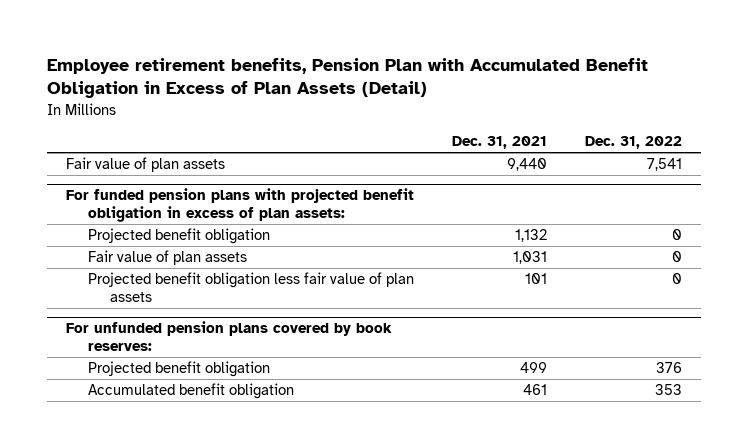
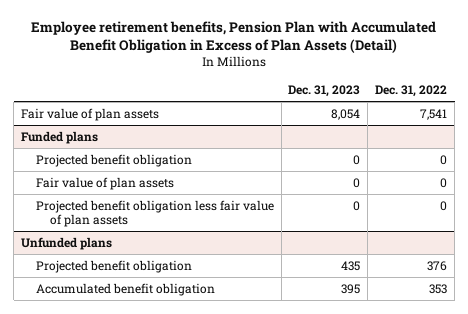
- | Dec. 31, 2021 | Dec. 31, 2022
+ | Dec. 31, 2023 | Dec. 31, 2022
- For funded pension plans with projected benefit obligation in excess of plan assets:
+ Funded plans
- For unfunded pension plans covered by book reserves:
+ Unfunded plans

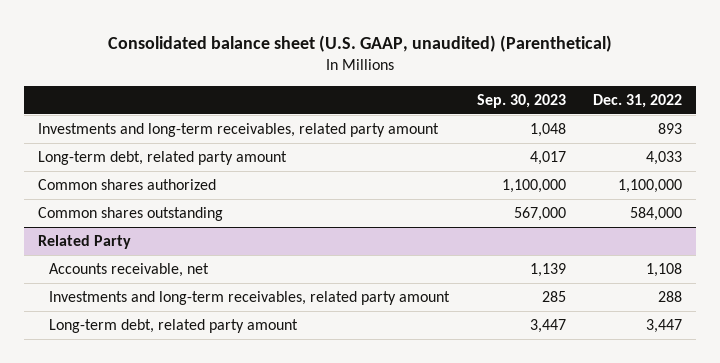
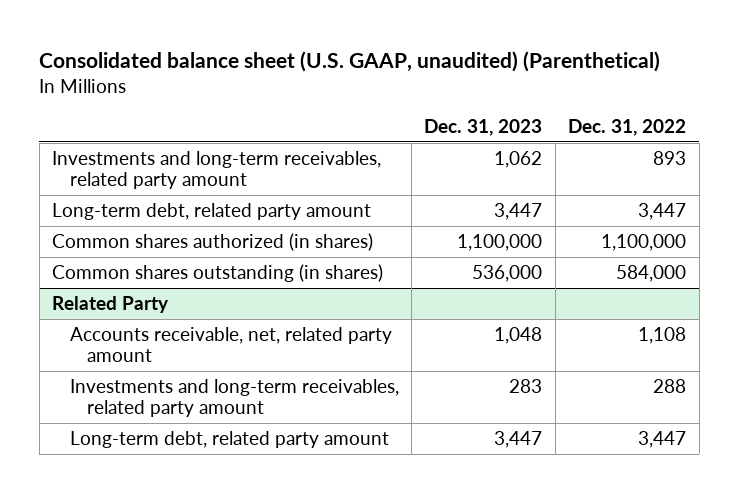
- | Sep. 30, 2023 | Dec. 31, 2022
+ | Dec. 31, 2023 | Dec. 31, 2022
- Long-term debt, related party amount | 4,017 | 4,033
- Common shares authorized | 1,100,000 | 1,100,000
- Common shares outstanding | 567,000 | 584,000
+ Long-term debt, related party amount | 3,447 | 3,447
+ Common shares authorized (in shares) | 1,100,000 | 1,100,000
+ Common shares outstanding (in shares) | 536,000 | 584,000
@ Related Party
- Accounts receivable, net | 1,139 | 1,108
+ Accounts receivable, net, related party amount | 1,048 | 1,108

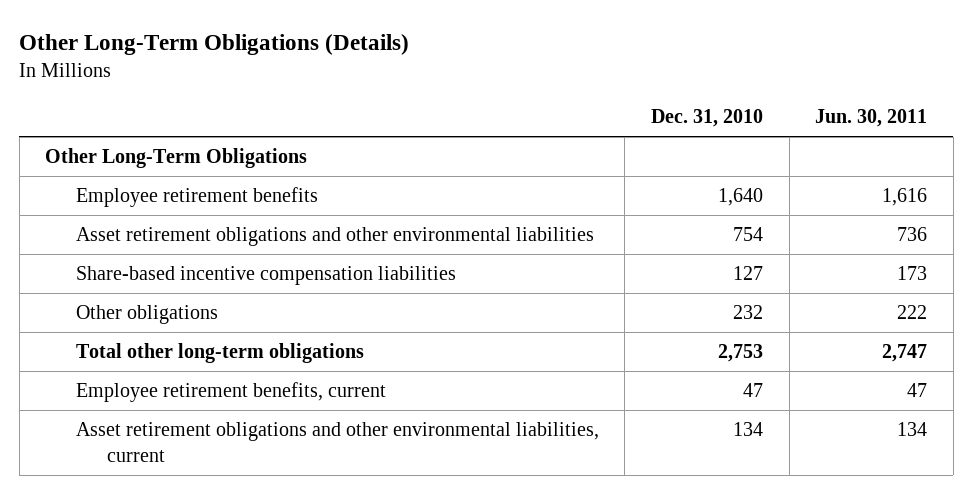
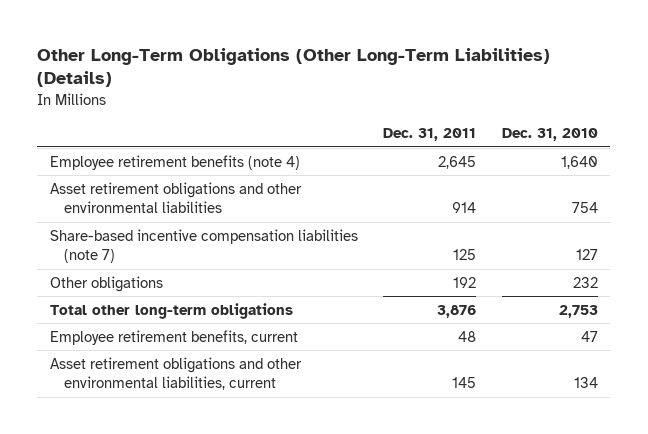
- Other Long-Term Obligations (Details)
+ Other Long-Term Obligations (Other Long-Term Liabilities) (Details)
- | Dec. 31, 2010 | Jun. 30, 2011
+ | Dec. 31, 2011 | Dec. 31, 2010
- Other Long-Term Obligations
- Employee retirement benefits | 1,640 | 1,616
+ Employee retirement benefits (note 4) | 2,645 | 1,640
- Share-based incentive compensation liabilities | 127 | 173
+ Share-based incentive compensation liabilities (note 7) | 125 | 127

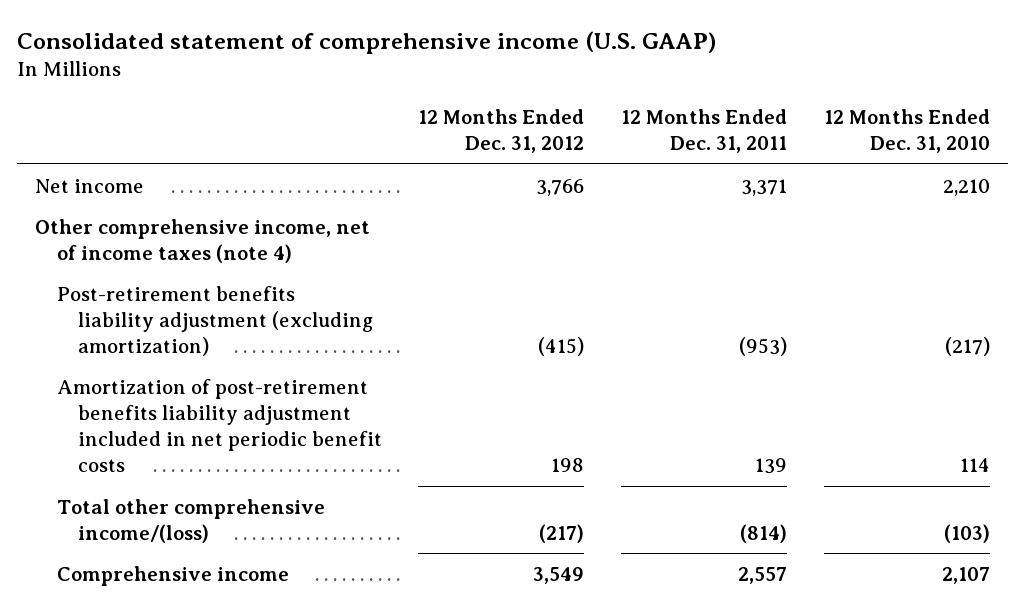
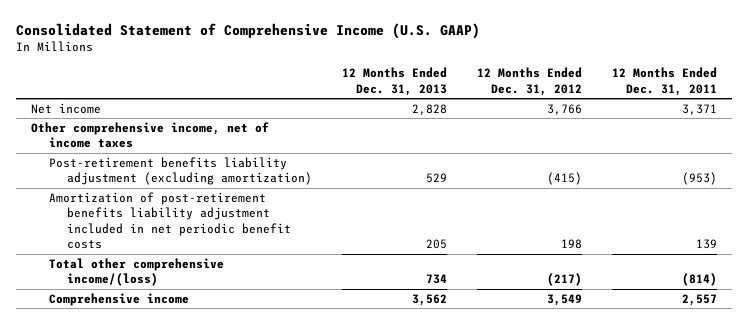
- Consolidated statement of comprehensive income (U.S. GAAP)
+ Consolidated Statement of Comprehensive Income (U.S. GAAP)
- | 12 Months Ended Dec. 31, 2012 | 12 Months Ended Dec. 31, 2011 | 12 Months Ended Dec. 31, 2010
+ | 12 Months Ended Dec. 31, 2013 | 12 Months Ended Dec. 31, 2012 | 12 Months Ended Dec. 31, 2011
- Other comprehensive income, net of income taxes (note 4)
+ Other comprehensive income, net of income taxes

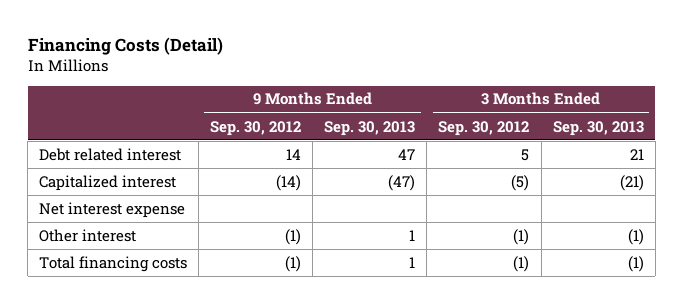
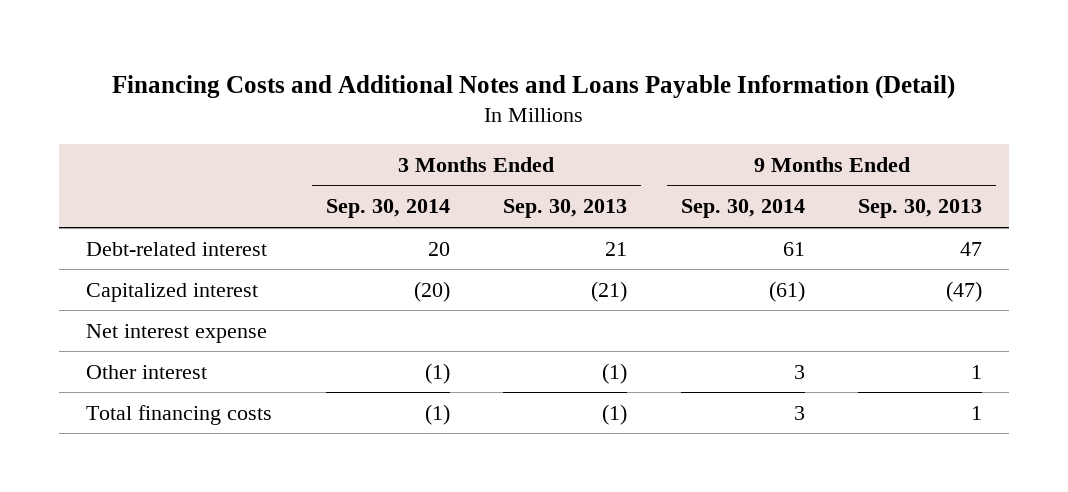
- Financing Costs (Detail)
+ Financing Costs and Additional Notes and Loans Payable Information (Detail)
- | 9 Months Ended Sep. 30, 2012 | 9 Months Ended Sep. 30, 2013 | 3 Months Ended Sep. 30, 2012 | 3 Months Ended Sep. 30, 2013
+ | 3 Months Ended Sep. 30, 2014 | 3 Months Ended Sep. 30, 2013 | 9 Months Ended Sep. 30, 2014 | 9 Months Ended Sep. 30, 2013
- Debt related interest | 14 | 47 | 5 | 21
+ Debt-related interest | 20 | 21 | 61 | 47

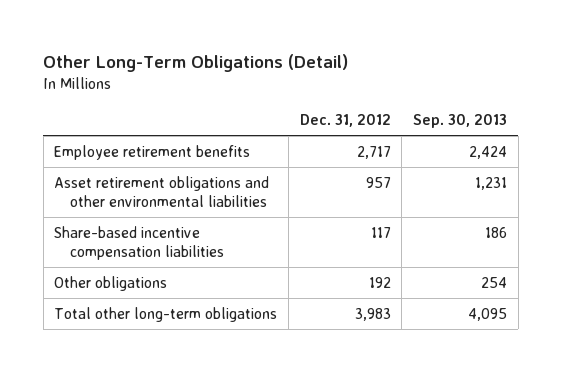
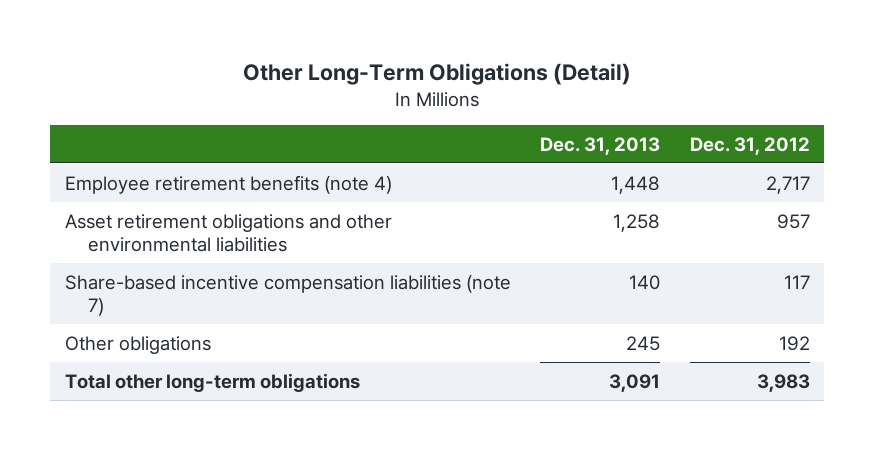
- | Dec. 31, 2012 | Sep. 30, 2013
+ | Dec. 31, 2013 | Dec. 31, 2012
- Employee retirement benefits | 2,717 | 2,424
+ Employee retirement benefits (note 4) | 1,448 | 2,717
- Share-based incentive compensation liabilities | 117 | 186
+ Share-based incentive compensation liabilities (note 7) | 140 | 117

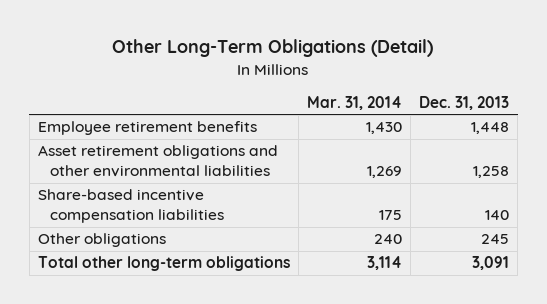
- | Dec. 31, 2013 | Dec. 31, 2012
+ | Mar. 31, 2014 | Dec. 31, 2013
- Employee retirement benefits (note 4) | 1,448 | 2,717
+ Employee retirement benefits | 1,430 | 1,448
- Share-based incentive compensation liabilities (note 7) | 140 | 117
+ Share-based incentive compensation liabilities | 175 | 140

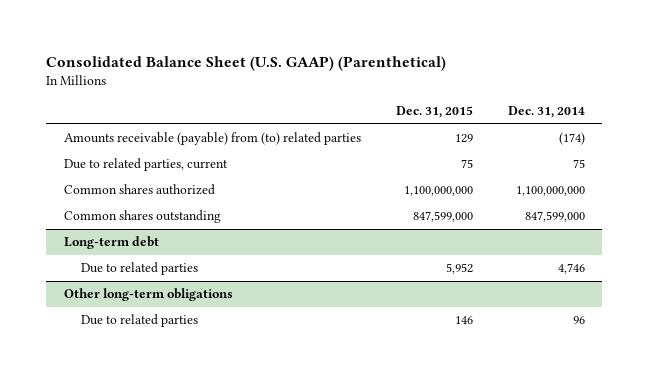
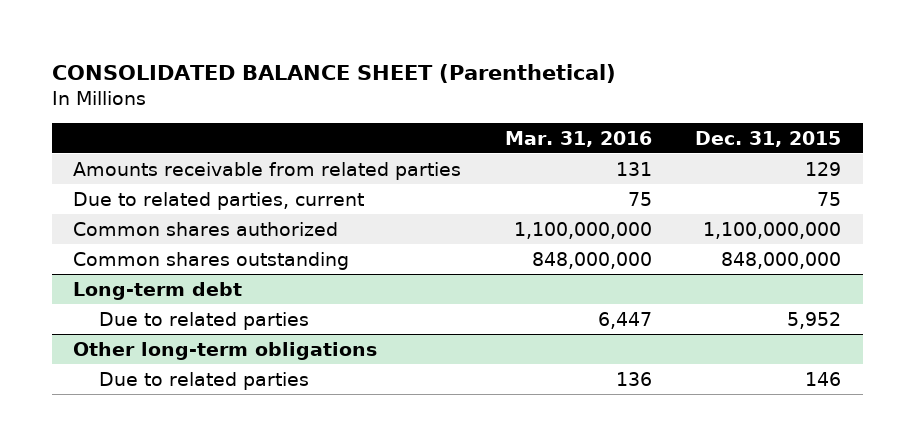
- Consolidated Balance Sheet (U.S. GAAP) (Parenthetical)
+ CONSOLIDATED BALANCE SHEET (Parenthetical)
- | Dec. 31, 2015 | Dec. 31, 2014
+ | Mar. 31, 2016 | Dec. 31, 2015
- Amounts receivable (payable) from (to) related parties | 129 | (174)
+ Amounts receivable from related parties | 131 | 129
- Common shares outstanding | 847,599,000 | 847,599,000
+ Common shares outstanding | 848,000,000 | 848,000,000

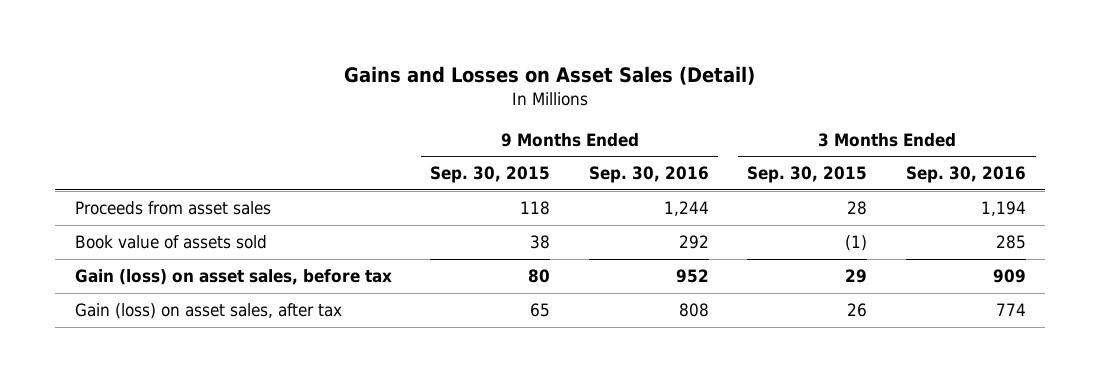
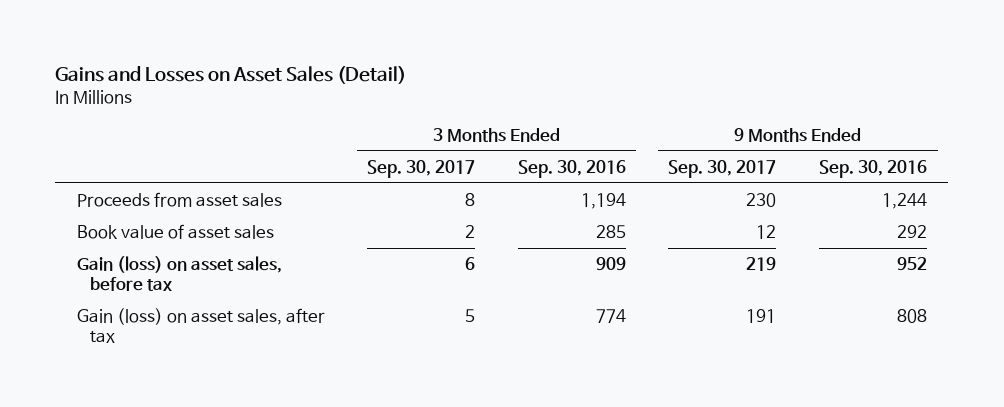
- | 9 Months Ended Sep. 30, 2015 | 9 Months Ended Sep. 30, 2016 | 3 Months Ended Sep. 30, 2015 | 3 Months Ended Sep. 30, 2016
+ | 3 Months Ended Sep. 30, 2017 | 3 Months Ended Sep. 30, 2016 | 9 Months Ended Sep. 30, 2017 | 9 Months Ended Sep. 30, 2016
- Book value of assets sold | 38 | 292 | (1) | 285
+ Book value of asset sales | 2 | 285 | 12 | 292

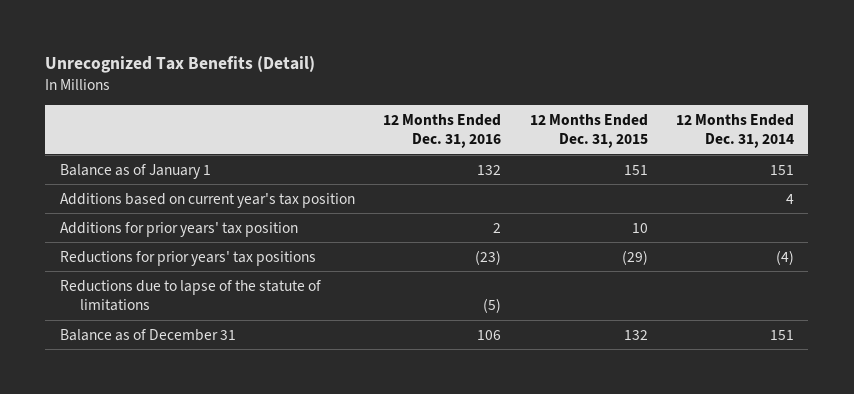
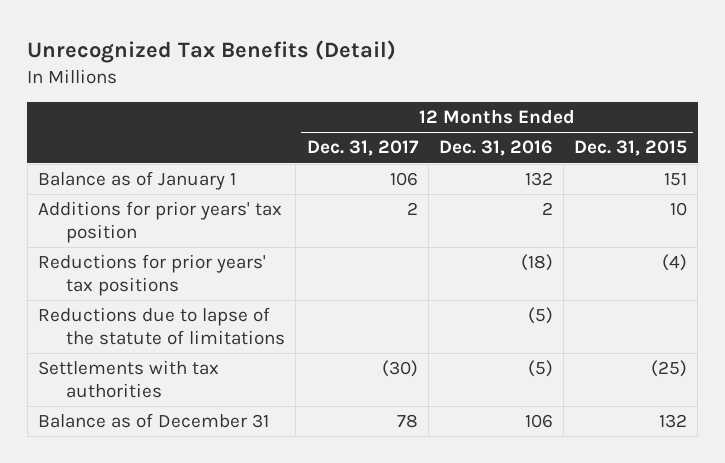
- | 12 Months Ended Dec. 31, 2016 | 12 Months Ended Dec. 31, 2015 | 12 Months Ended Dec. 31, 2014
+ | 12 Months Ended Dec. 31, 2017 | 12 Months Ended Dec. 31, 2016 | 12 Months Ended Dec. 31, 2015
- Additions based on current year's tax position | | | 4
- Reductions for prior years' tax positions | (23) | (29) | (4)
+ Reductions for prior years' tax positions | | (18) | (4)
+ Settlements with tax authorities | (30) | (5) | (25)

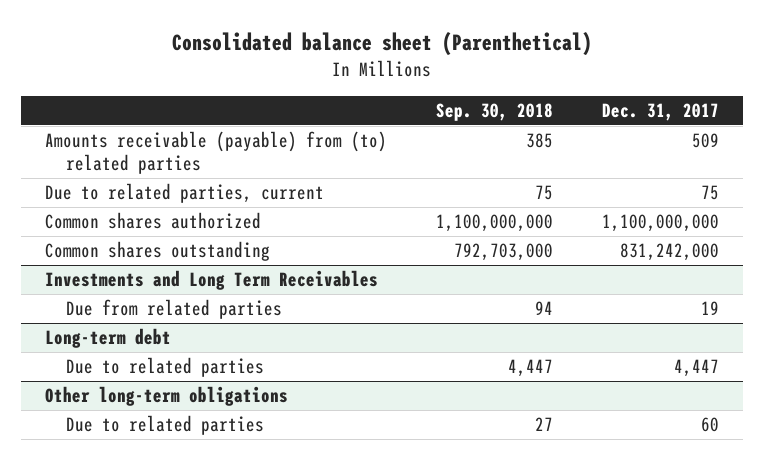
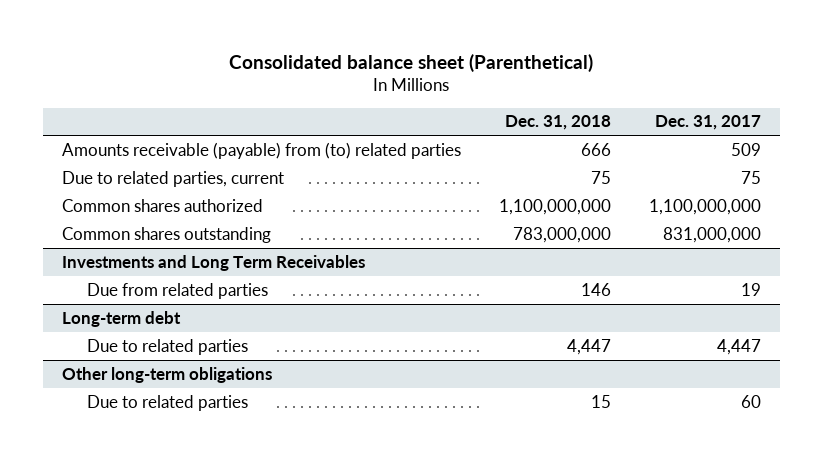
- | Sep. 30, 2018 | Dec. 31, 2017
+ | Dec. 31, 2018 | Dec. 31, 2017
- Common shares outstanding | 792,703,000 | 831,242,000
+ Common shares outstanding | 783,000,000 | 831,000,000

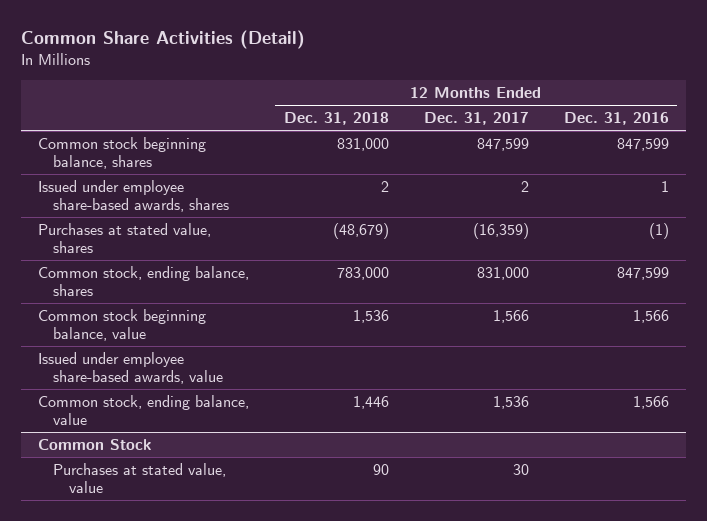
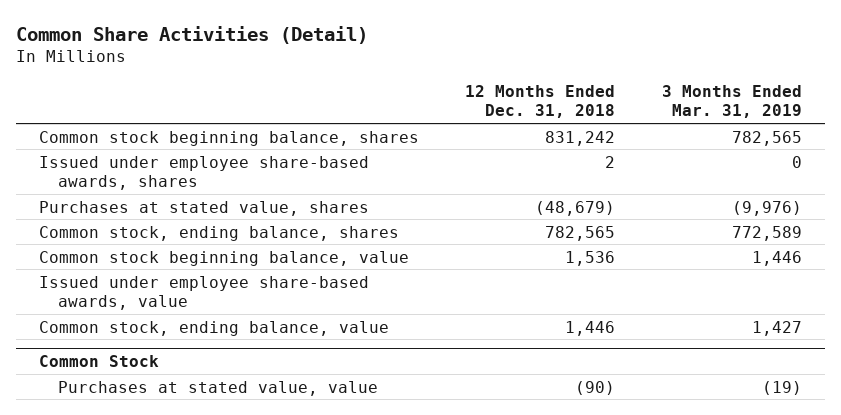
- | 12 Months Ended Dec. 31, 2018 | 12 Months Ended Dec. 31, 2017 | 12 Months Ended Dec. 31, 2016
+ | 12 Months Ended Dec. 31, 2018 | 3 Months Ended Mar. 31, 2019
- Common stock beginning balance, shares | 831,000 | 847,599 | 847,599
+ Common stock beginning balance, shares | 831,242 | 782,565
- Common stock, ending balance, shares | 783,000 | 831,000 | 847,599
+ Common stock, ending balance, shares | 782,565 | 772,589
@ Common Stock
- Purchases at stated value, value | 90 | 30 |
+ Purchases at stated value, value | (90) | (19)

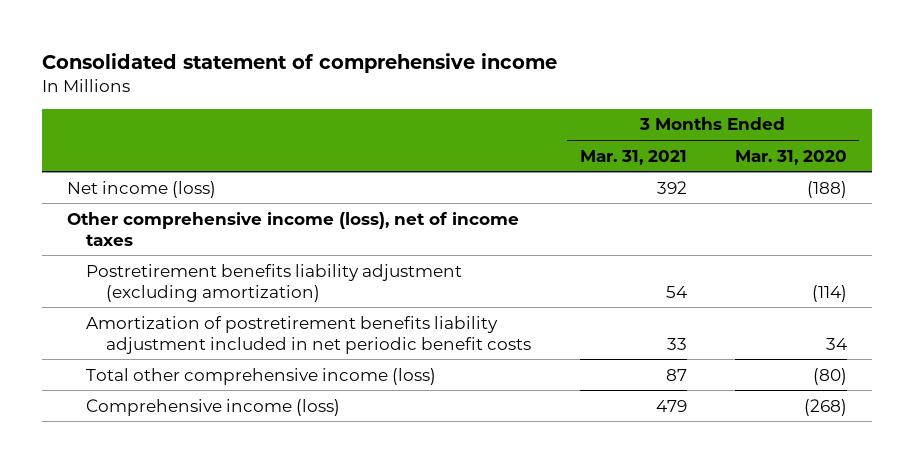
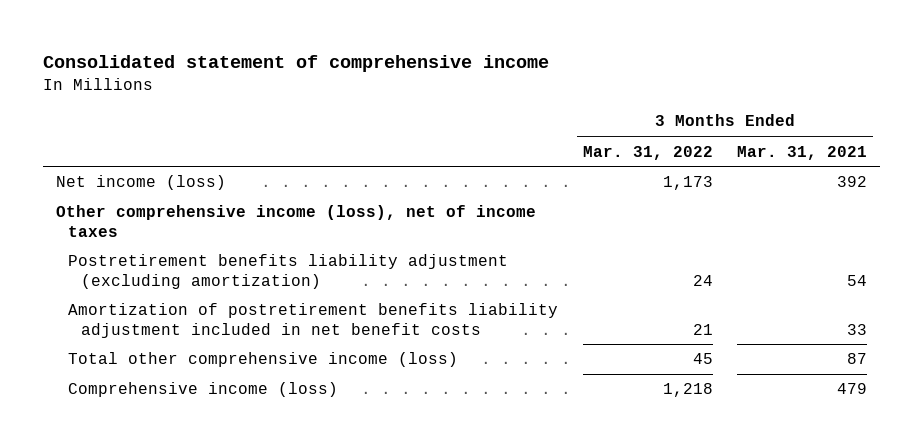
- | 3 Months Ended Mar. 31, 2021 | 3 Months Ended Mar. 31, 2020
+ | 3 Months Ended Mar. 31, 2022 | 3 Months Ended Mar. 31, 2021
- Amortization of postretirement benefits liability adjustment included in net periodic benefit costs | 33 | 34
+ Amortization of postretirement benefits liability adjustment included in net benefit costs | 21 | 33

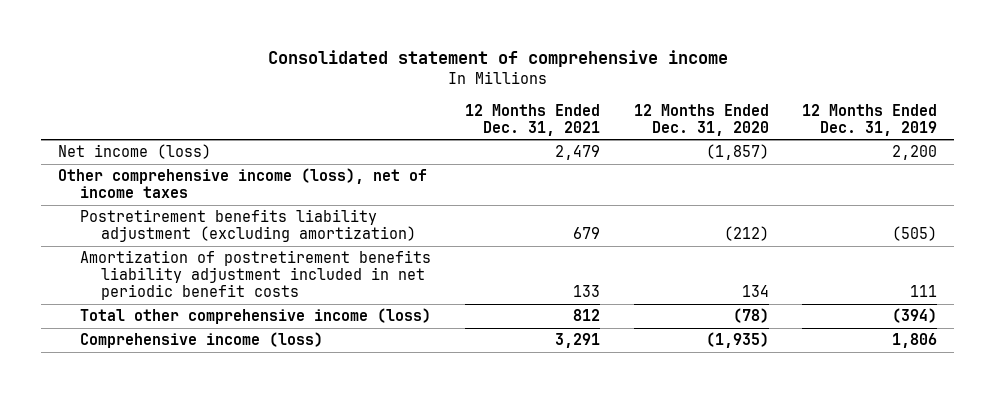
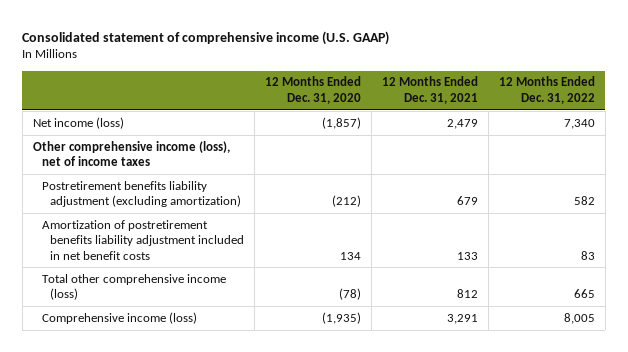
- Consolidated statement of comprehensive income
+ Consolidated statement of comprehensive income (U.S. GAAP)
- | 12 Months Ended Dec. 31, 2021 | 12 Months Ended Dec. 31, 2020 | 12 Months Ended Dec. 31, 2019
+ | 12 Months Ended Dec. 31, 2020 | 12 Months Ended Dec. 31, 2021 | 12 Months Ended Dec. 31, 2022
- Amortization of postretirement benefits liability adjustment included in net periodic benefit costs | 133 | 134 | 111
+ Amortization of postretirement benefits liability adjustment included in net benefit costs | 134 | 133 | 83

